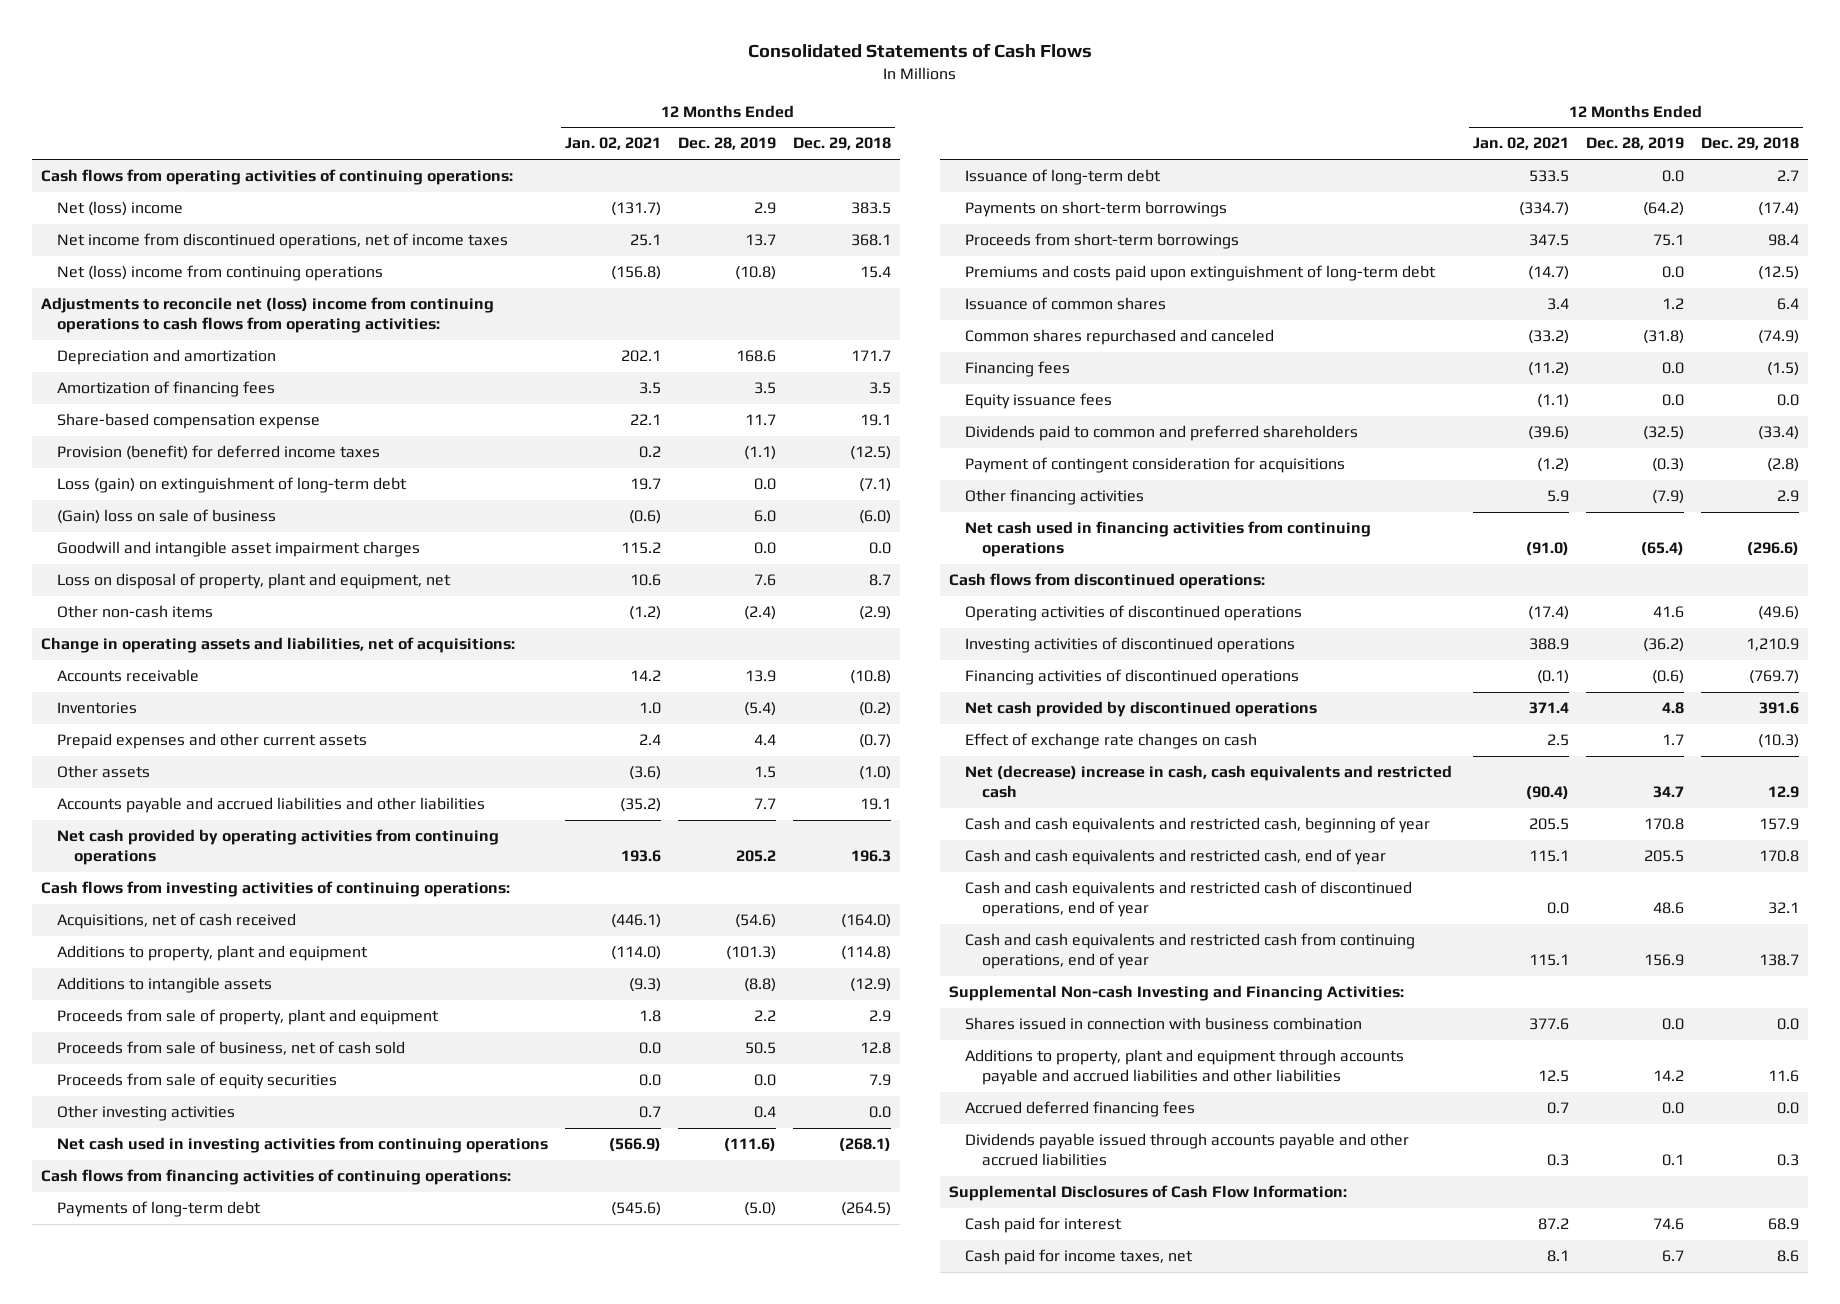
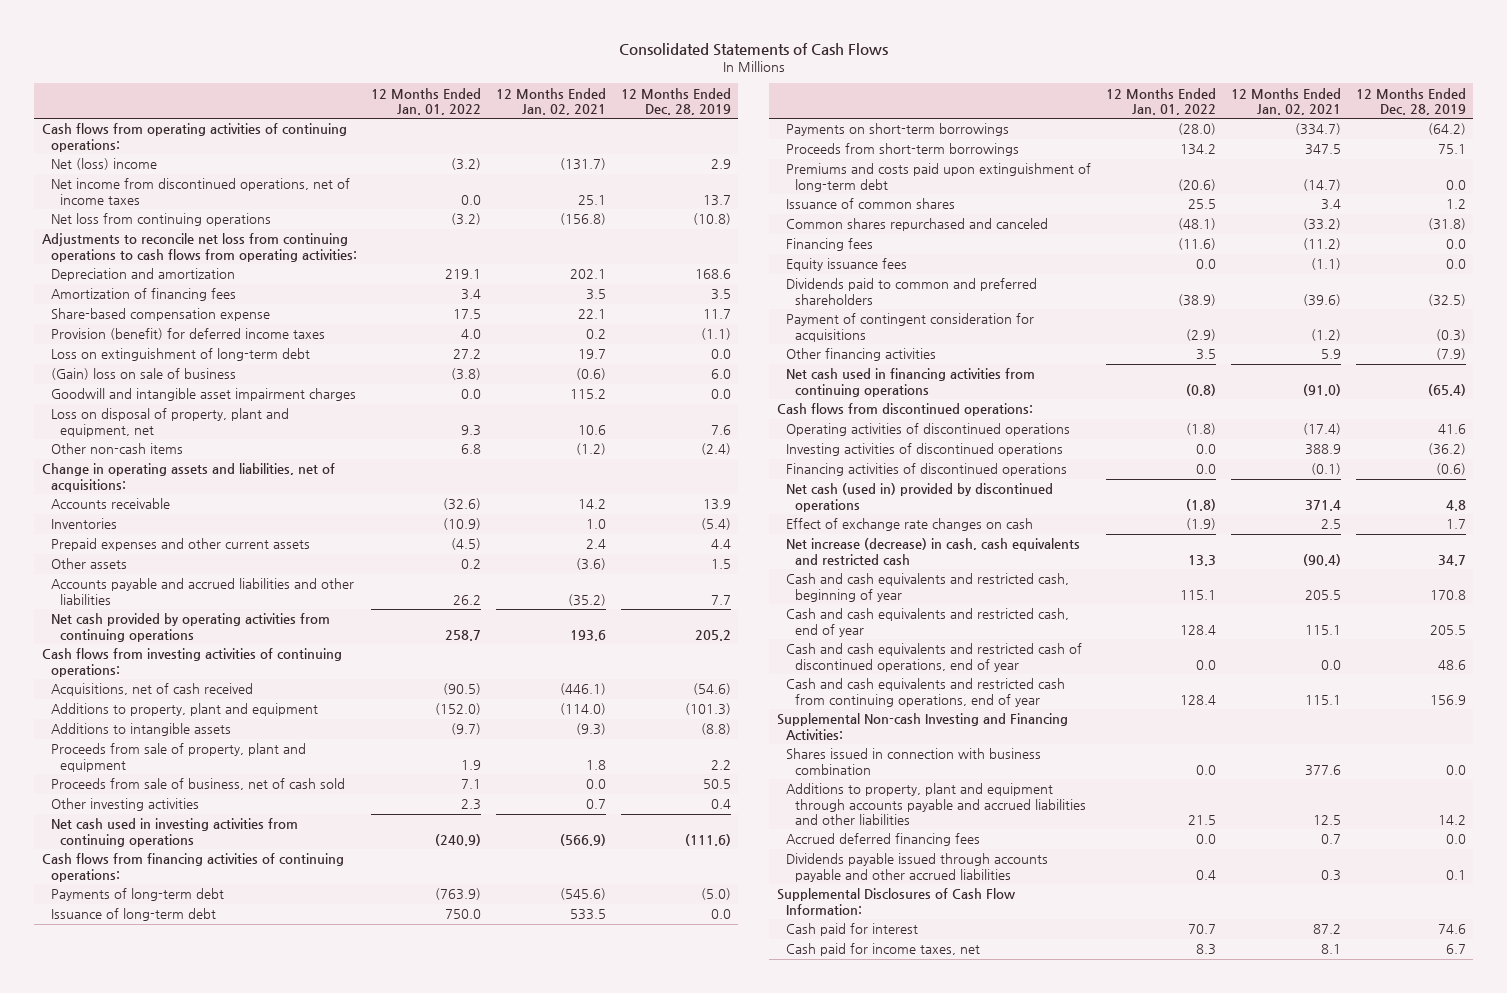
- | 12 Months Ended Jan. 02, 2021 | 12 Months Ended Dec. 28, 2019 | 12 Months Ended Dec. 29, 2018
+ | 12 Months Ended Jan. 01, 2022 | 12 Months Ended Jan. 02, 2021 | 12 Months Ended Dec. 28, 2019
- Net (loss) income from continuing operations | (156.8) | (10.8) | 15.4
- Adjustments to reconcile net (loss) income from continuing operations to cash flows from operating activities:
+ Net loss from continuing operations | (3.2) | (156.8) | (10.8)
+ Adjustments to reconcile net loss from continuing operations to cash flows from operating activities:
- Loss (gain) on extinguishment of long-term debt | 19.7 | 0.0 | (7.1)
+ Loss on extinguishment of long-term debt | 27.2 | 19.7 | 0.0
- Proceeds from sale of equity securities | 0.0 | 0.0 | 7.9
- Net cash provided by discontinued operations | 371.4 | 4.8 | 391.6
+ Net cash (used in) provided by discontinued operations | (1.8) | 371.4 | 4.8
- Net (decrease) increase in cash, cash equivalents and restricted cash | (90.4) | 34.7 | 12.9
+ Net increase (decrease) in cash, cash equivalents and restricted cash | 13.3 | (90.4) | 34.7

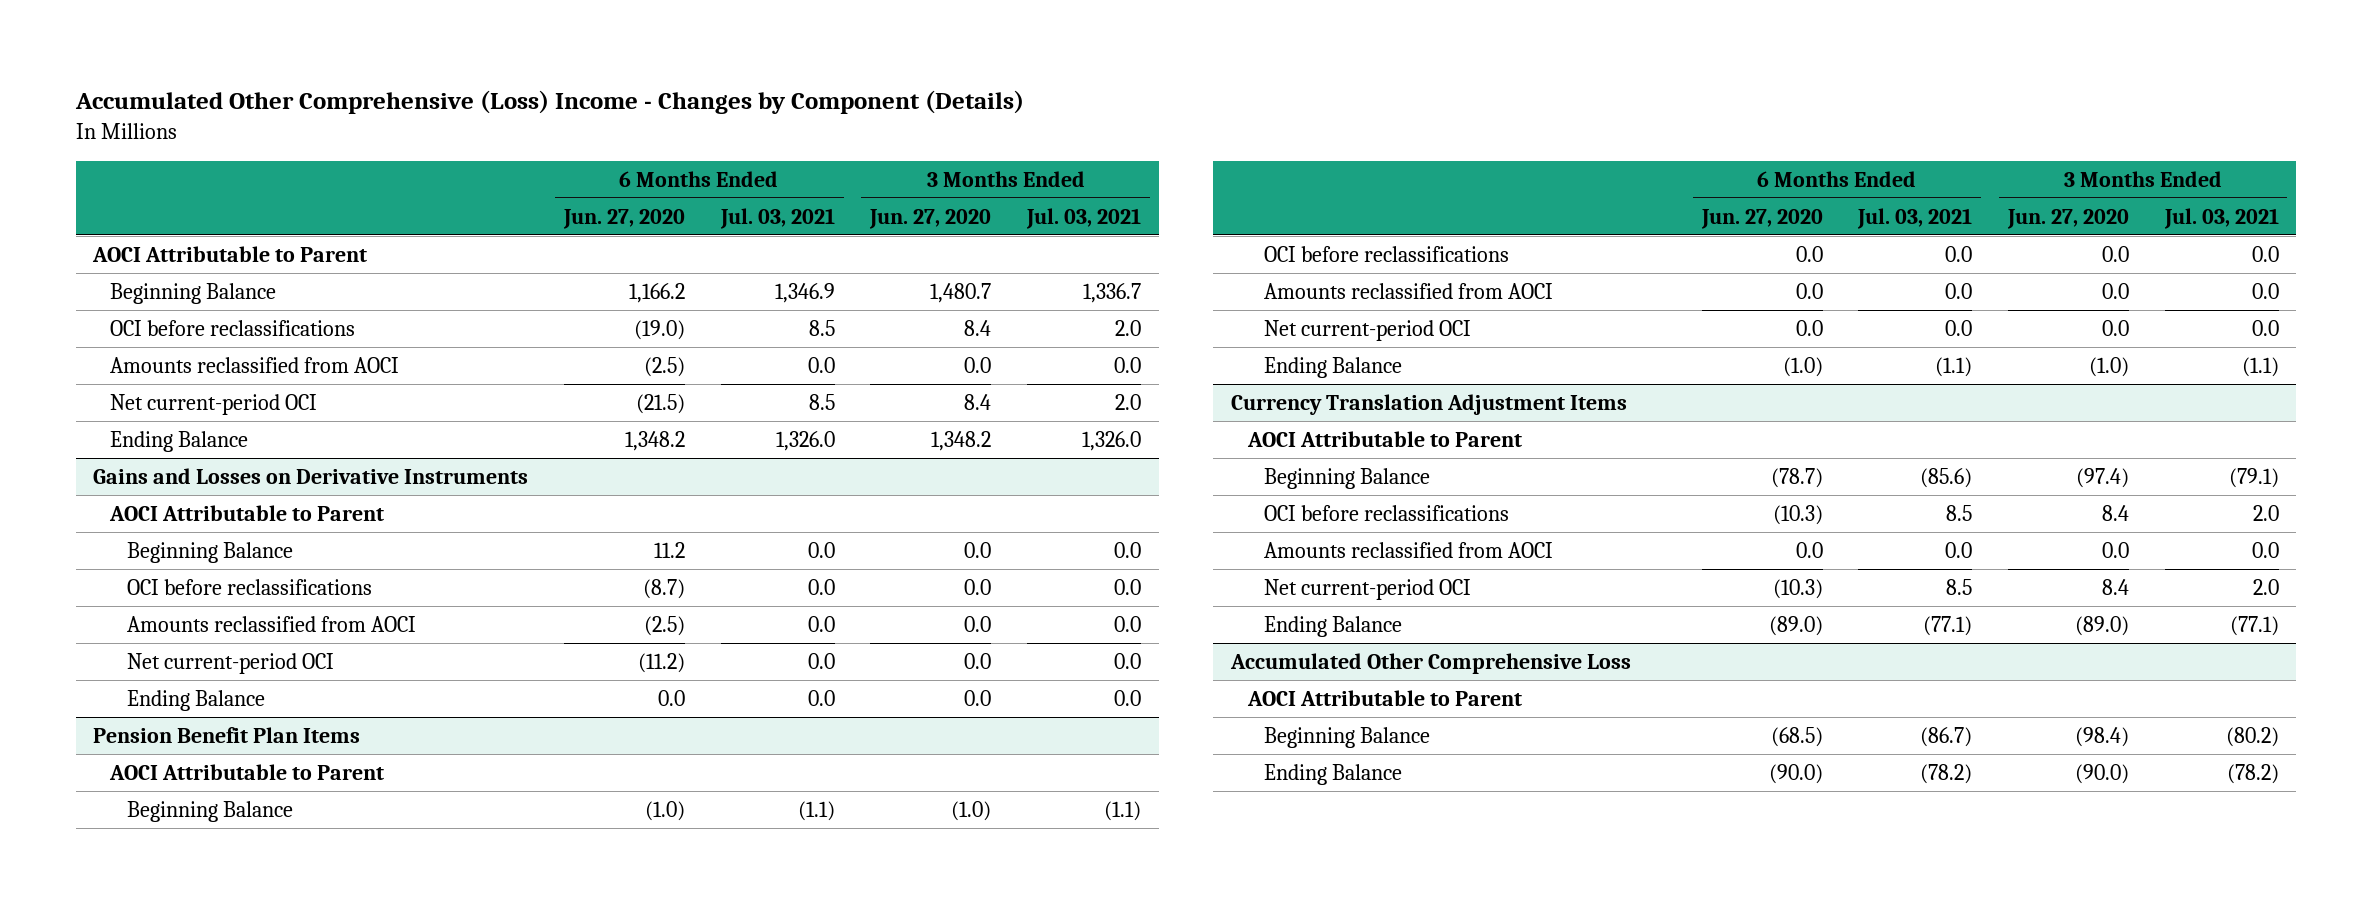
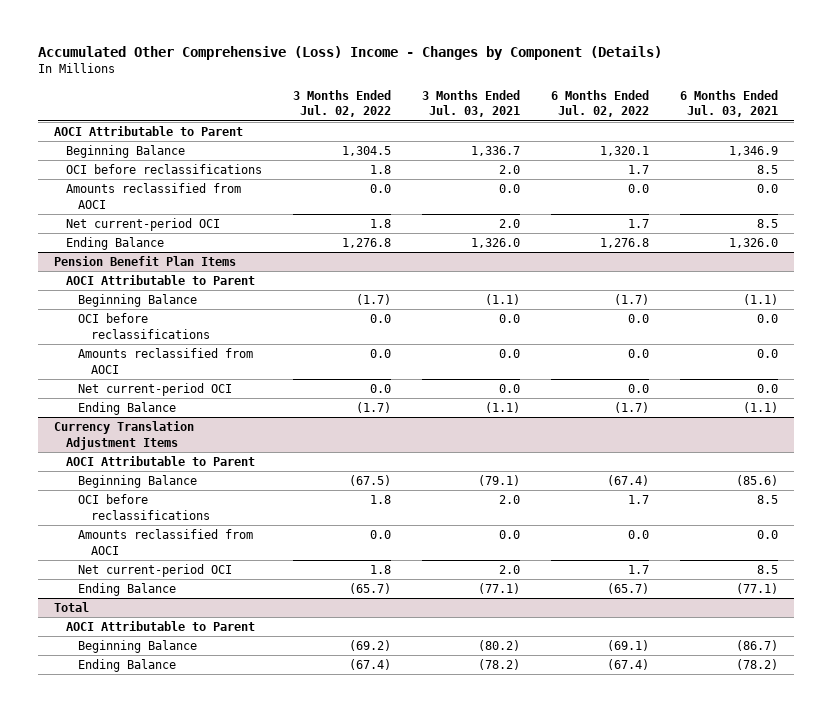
- | 6 Months Ended Jun. 27, 2020 | 6 Months Ended Jul. 03, 2021 | 3 Months Ended Jun. 27, 2020 | 3 Months Ended Jul. 03, 2021
+ | 3 Months Ended Jul. 02, 2022 | 3 Months Ended Jul. 03, 2021 | 6 Months Ended Jul. 02, 2022 | 6 Months Ended Jul. 03, 2021
- Gains and Losses on Derivative Instruments
- AOCI Attributable to Parent
- Beginning Balance | 11.2 | 0.0 | 0.0 | 0.0
- OCI before reclassifications | (8.7) | 0.0 | 0.0 | 0.0
- Amounts reclassified from AOCI | (2.5) | 0.0 | 0.0 | 0.0
- Net current-period OCI | (11.2) | 0.0 | 0.0 | 0.0
- Ending Balance | 0.0 | 0.0 | 0.0 | 0.0
- Accumulated Other Comprehensive Loss
+ Total

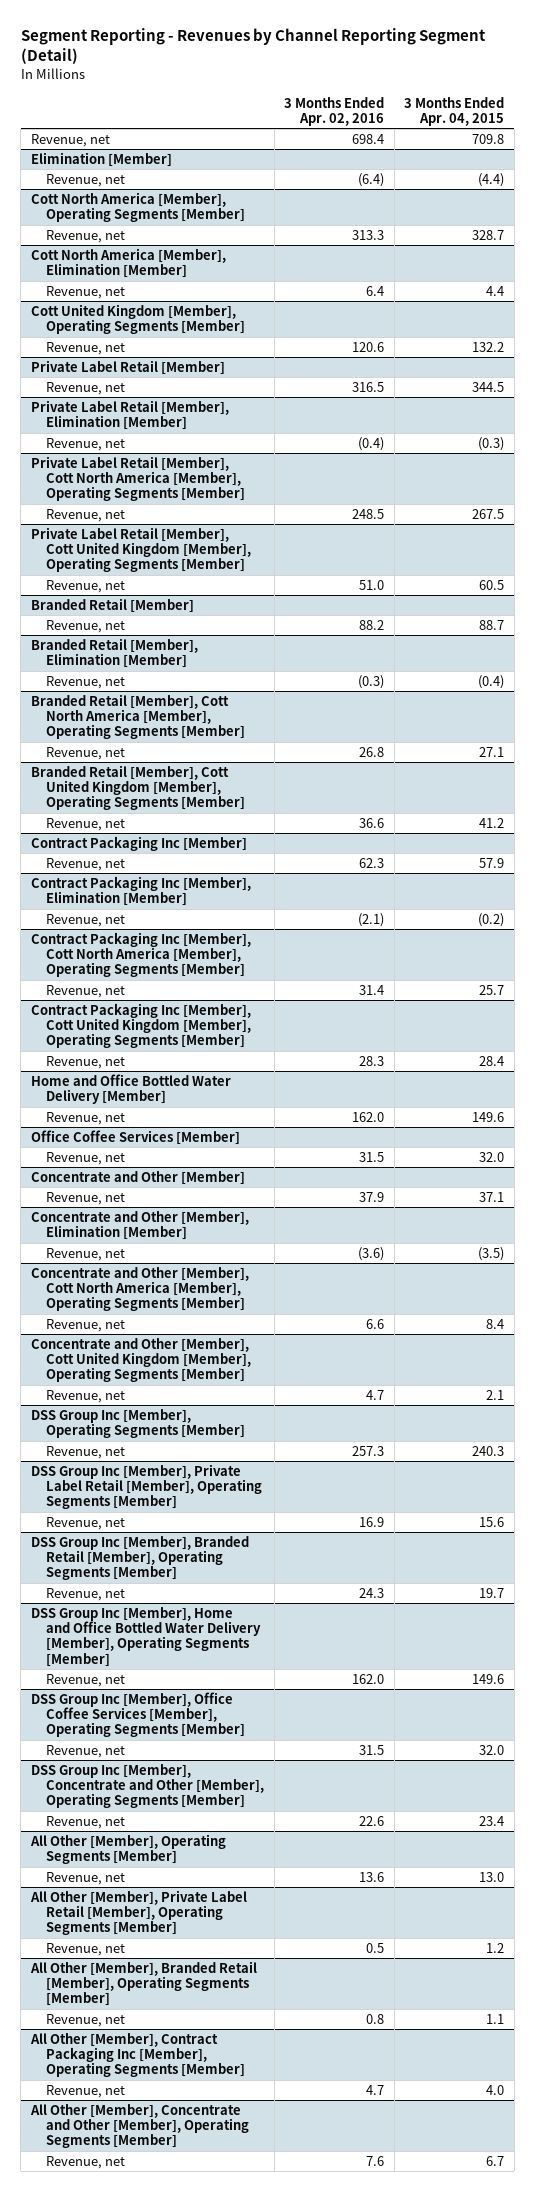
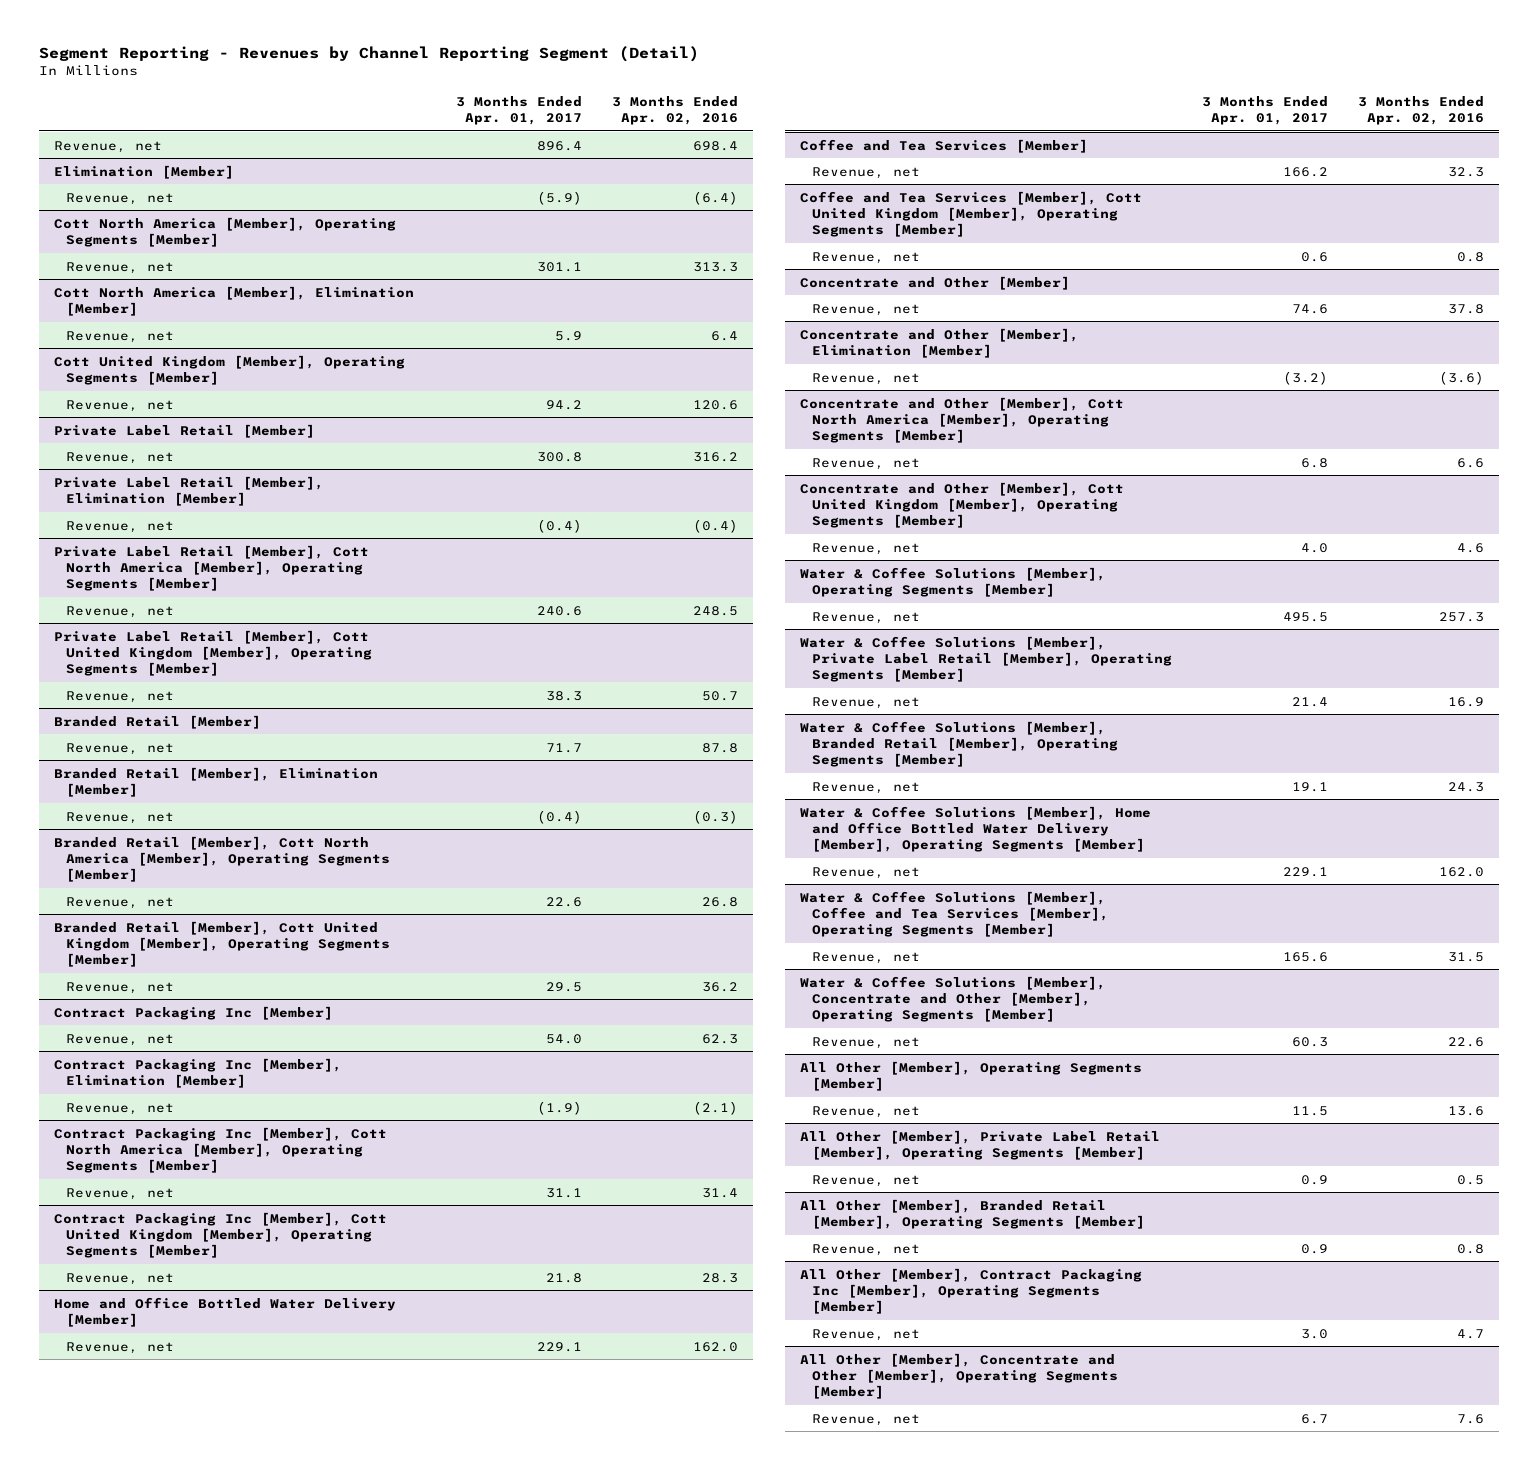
- | 3 Months Ended Apr. 02, 2016 | 3 Months Ended Apr. 04, 2015
+ | 3 Months Ended Apr. 01, 2017 | 3 Months Ended Apr. 02, 2016
@ Private Label Retail [Member]
- Revenue, net | 316.5 | 344.5
+ Revenue, net | 300.8 | 316.2
@ Private Label Retail [Member], Cott United Kingdom [Member], Operating Segments [Member]
- Revenue, net | 51.0 | 60.5
+ Revenue, net | 38.3 | 50.7
@ Branded Retail [Member]
- Revenue, net | 88.2 | 88.7
+ Revenue, net | 71.7 | 87.8
@ Branded Retail [Member], Cott United Kingdom [Member], Operating Segments [Member]
- Revenue, net | 36.6 | 41.2
+ Revenue, net | 29.5 | 36.2
- Office Coffee Services [Member]
- Revenue, net | 31.5 | 32.0
+ Coffee and Tea Services [Member]
+ Revenue, net | 166.2 | 32.3
+ Coffee and Tea Services [Member], Cott United Kingdom [Member], Operating Segments [Member]
+ Revenue, net | 0.6 | 0.8
@ Concentrate and Other [Member]
- Revenue, net | 37.9 | 37.1
+ Revenue, net | 74.6 | 37.8
@ Concentrate and Other [Member], Cott United Kingdom [Member], Operating Segments [Member]
- Revenue, net | 4.7 | 2.1
- DSS Group Inc [Member], Operating Segments [Member]
@ Concentrate and Other [Member], Cott United Kingdom [Member], Operating Segments [Member]
+ Revenue, net | 4.0 | 4.6
+ Water & Coffee Solutions [Member], Operating Segments [Member]
- DSS Group Inc [Member], Private Label Retail [Member], Operating Segments [Member]
+ Water & Coffee Solutions [Member], Private Label Retail [Member], Operating Segments [Member]
- DSS Group Inc [Member], Branded Retail [Member], Operating Segments [Member]
+ Water & Coffee Solutions [Member], Branded Retail [Member], Operating Segments [Member]
- DSS Group Inc [Member], Home and Office Bottled Water Delivery [Member], Operating Segments [Member]
+ Water & Coffee Solutions [Member], Home and Office Bottled Water Delivery [Member], Operating Segments [Member]
- DSS Group Inc [Member], Office Coffee Services [Member], Operating Segments [Member]
+ Water & Coffee Solutions [Member], Coffee and Tea Services [Member], Operating Segments [Member]
- DSS Group Inc [Member], Concentrate and Other [Member], Operating Segments [Member]
+ Water & Coffee Solutions [Member], Concentrate and Other [Member], Operating Segments [Member]

